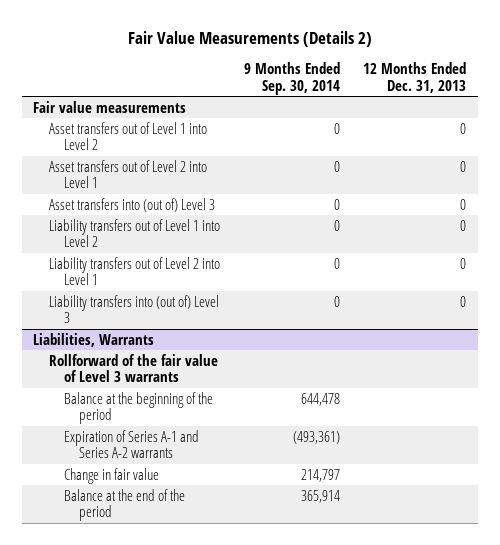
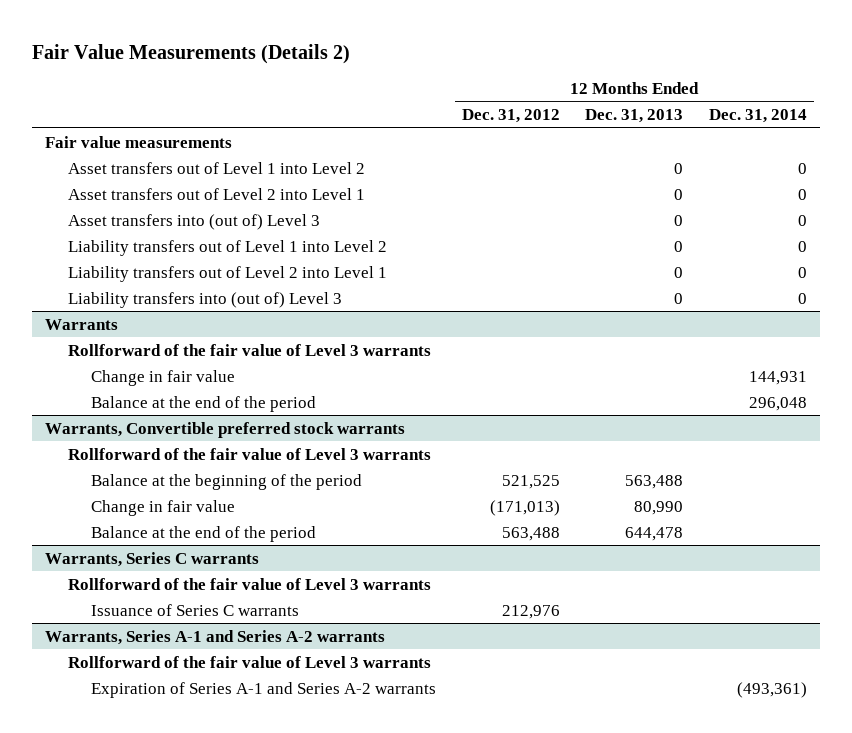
- | 9 Months Ended Sep. 30, 2014 | 12 Months Ended Dec. 31, 2013
+ | 12 Months Ended Dec. 31, 2012 | 12 Months Ended Dec. 31, 2013 | 12 Months Ended Dec. 31, 2014
- Liabilities, Warrants
+ Warrants
- Balance at the beginning of the period | 644,478 |
- Expiration of Series A-1 and Series A-2 warrants | (493,361) |
+ Warrants, Convertible preferred stock warrants
+ Rollforward of the fair value of Level 3 warrants
+ Balance at the beginning of the period | 521,525 | 563,488 |
+ Change in fair value | (171,013) | 80,990 |
+ Balance at the end of the period | 563,488 | 644,478 |
+ Warrants, Series C warrants
+ Rollforward of the fair value of Level 3 warrants
+ Issuance of Series C warrants | 212,976 | |
+ Warrants, Series A-1 and Series A-2 warrants
+ Rollforward of the fair value of Level 3 warrants
+ Expiration of Series A-1 and Series A-2 warrants | | | (493,361)

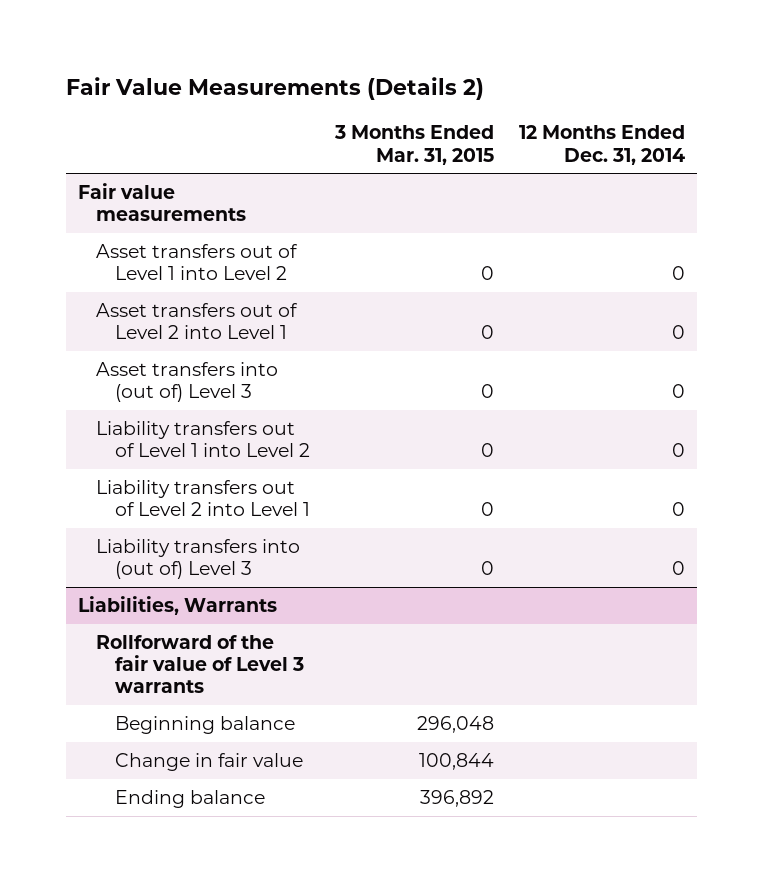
- | 12 Months Ended Dec. 31, 2012 | 12 Months Ended Dec. 31, 2013 | 12 Months Ended Dec. 31, 2014
+ | 3 Months Ended Mar. 31, 2015 | 12 Months Ended Dec. 31, 2014
- Warrants
- Rollforward of the fair value of Level 3 warrants
- Change in fair value | | | 144,931
- Balance at the end of the period | | | 296,048
- Warrants, Convertible preferred stock warrants
+ Liabilities, Warrants
- Balance at the beginning of the period | 521,525 | 563,488 |
+ Beginning balance | 296,048 |
- Balance at the end of the period | 563,488 | 644,478 |
- Warrants, Series C warrants
- Rollforward of the fair value of Level 3 warrants
- Issuance of Series C warrants | 212,976 | |
- Warrants, Series A-1 and Series A-2 warrants
- Rollforward of the fair value of Level 3 warrants
- Expiration of Series A-1 and Series A-2 warrants | | | (493,361)
+ Ending balance | 396,892 |

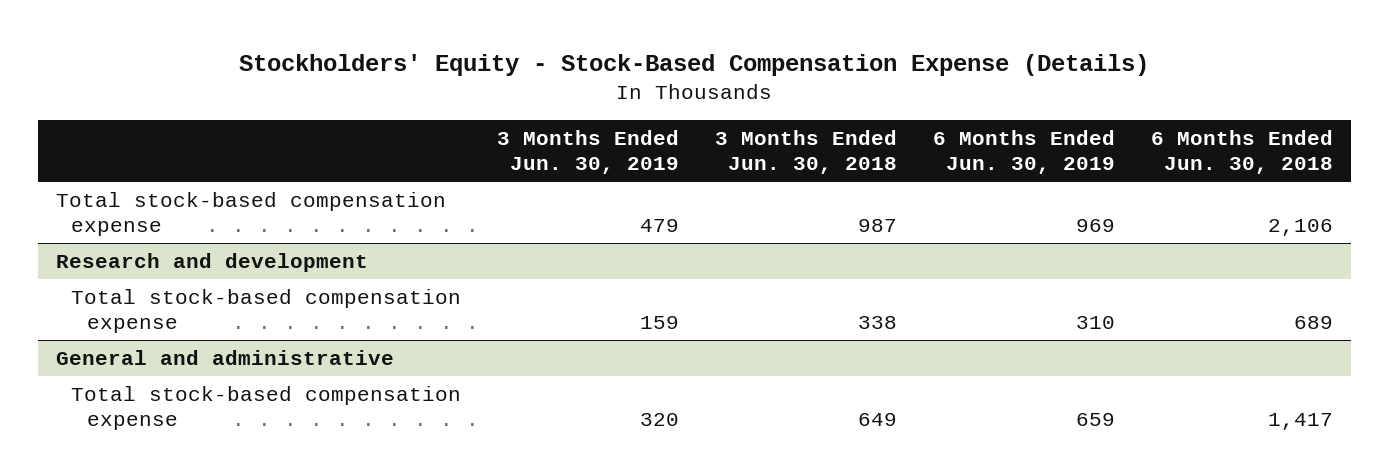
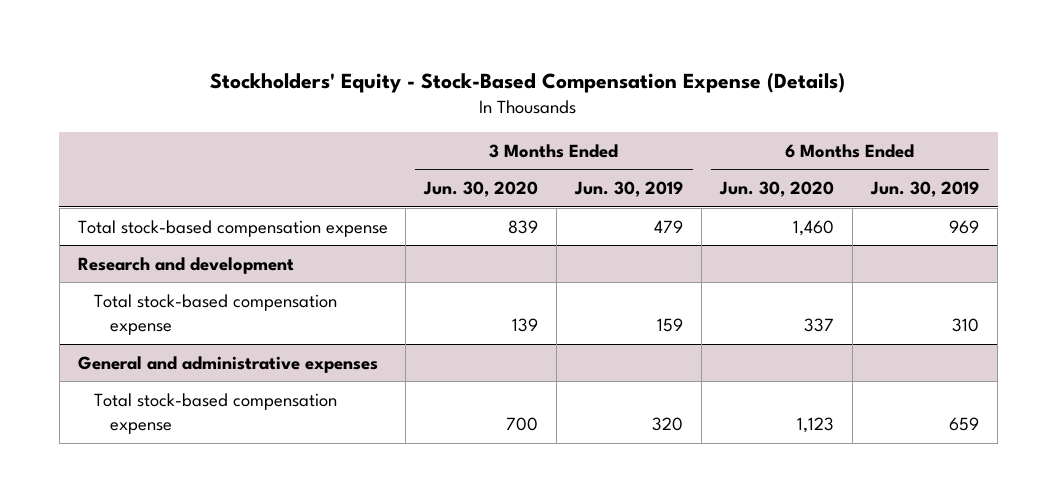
- | 3 Months Ended Jun. 30, 2019 | 3 Months Ended Jun. 30, 2018 | 6 Months Ended Jun. 30, 2019 | 6 Months Ended Jun. 30, 2018
+ | 3 Months Ended Jun. 30, 2020 | 3 Months Ended Jun. 30, 2019 | 6 Months Ended Jun. 30, 2020 | 6 Months Ended Jun. 30, 2019
- General and administrative
+ General and administrative expenses

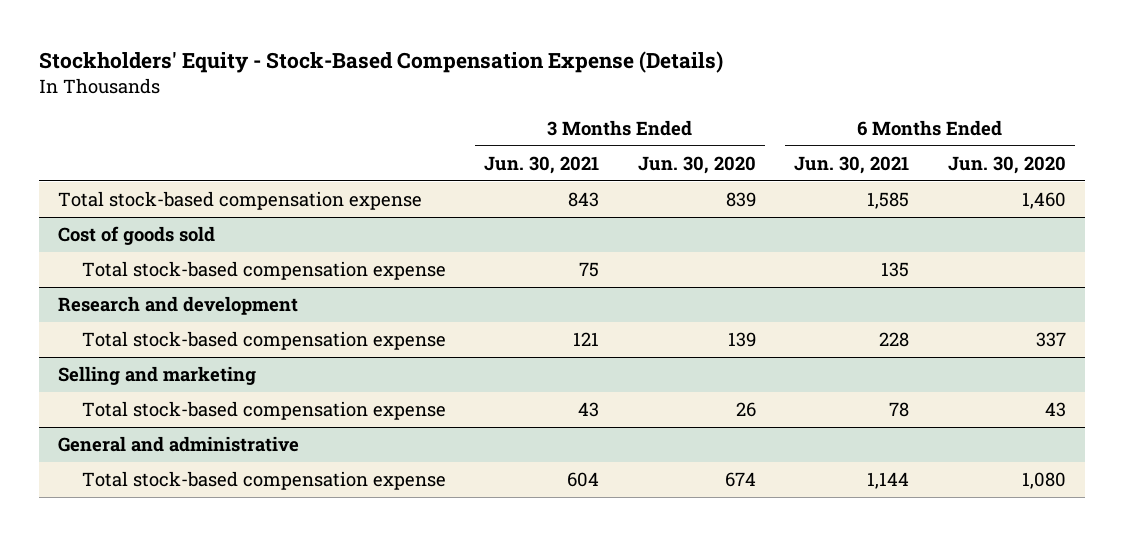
- | 3 Months Ended Jun. 30, 2020 | 3 Months Ended Jun. 30, 2019 | 6 Months Ended Jun. 30, 2020 | 6 Months Ended Jun. 30, 2019
+ | 3 Months Ended Jun. 30, 2021 | 3 Months Ended Jun. 30, 2020 | 6 Months Ended Jun. 30, 2021 | 6 Months Ended Jun. 30, 2020
+ Cost of goods sold
+ Total stock-based compensation expense | 75 | | 135 |
- General and administrative expenses
- Total stock-based compensation expense | 700 | 320 | 1,123 | 659
+ Selling and marketing
+ Total stock-based compensation expense | 43 | 26 | 78 | 43
+ General and administrative
+ Total stock-based compensation expense | 604 | 674 | 1,144 | 1,080

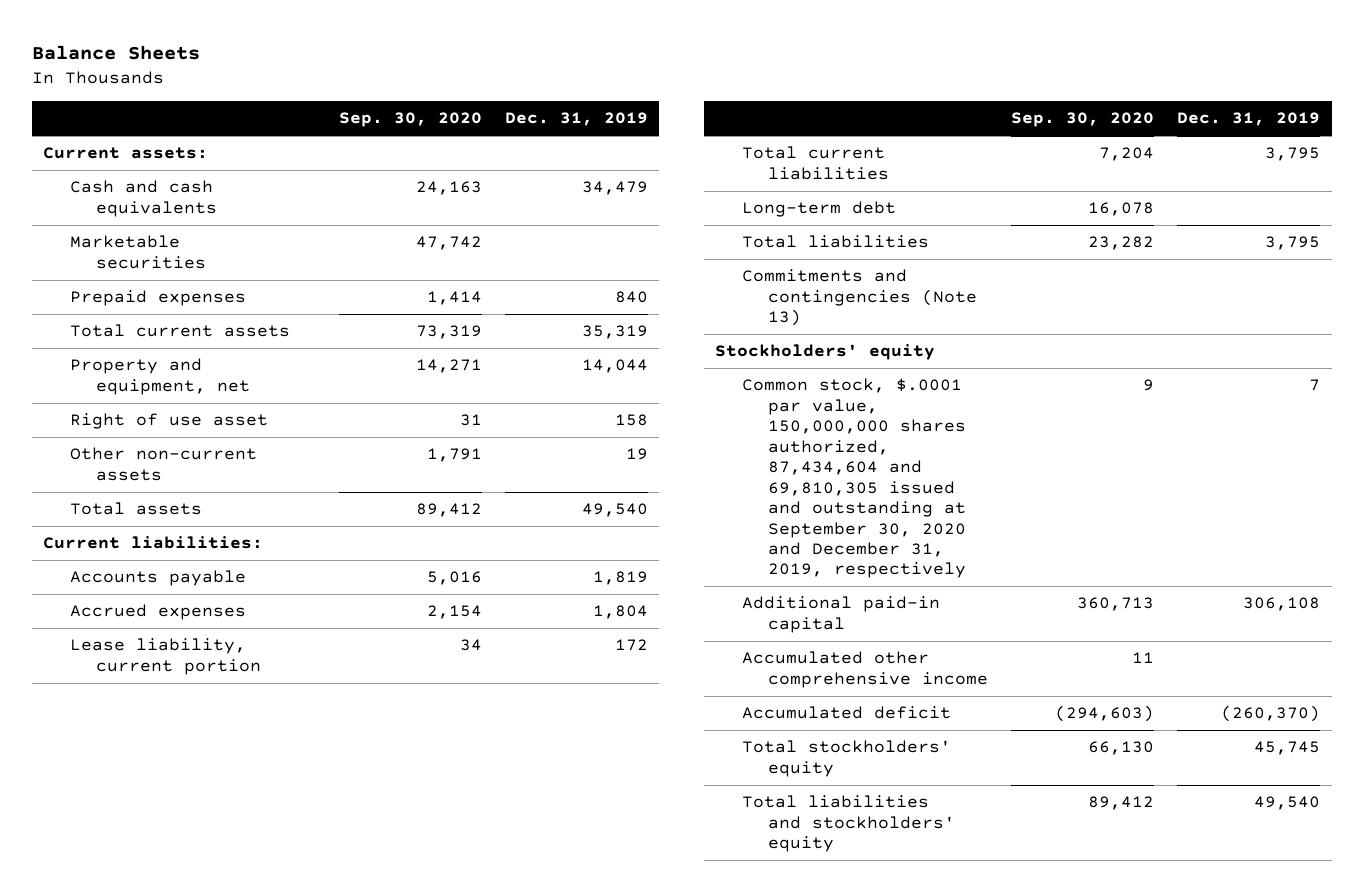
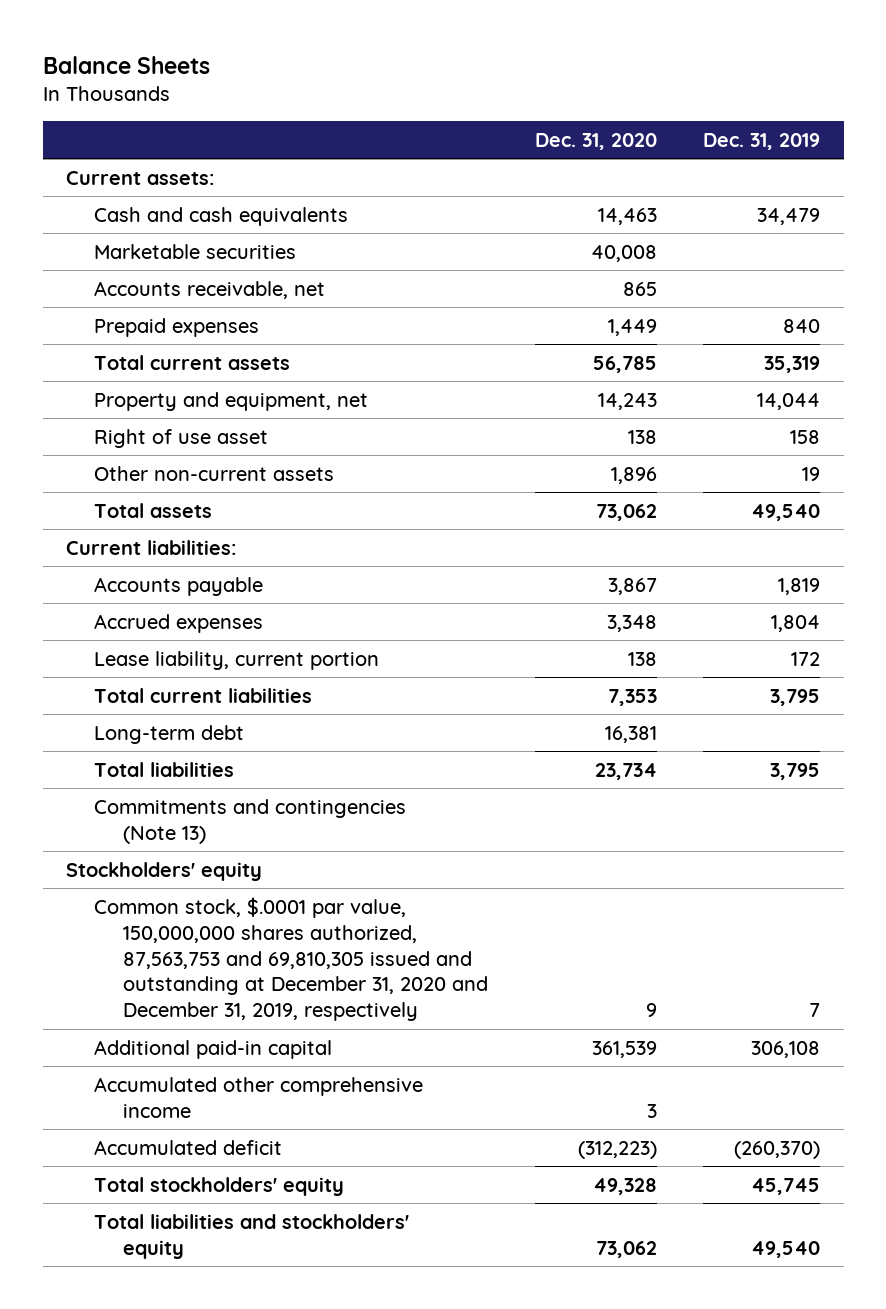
- | Sep. 30, 2020 | Dec. 31, 2019
+ | Dec. 31, 2020 | Dec. 31, 2019
+ Accounts receivable, net | 865 |
- Common stock, $.0001 par value, 150,000,000 shares authorized, 87,434,604 and 69,810,305 issued and outstanding at September 30, 2020 and December 31, 2019, respectively | 9 | 7
+ Common stock, $.0001 par value, 150,000,000 shares authorized, 87,563,753 and 69,810,305 issued and outstanding at December 31, 2020 and December 31, 2019, respectively | 9 | 7

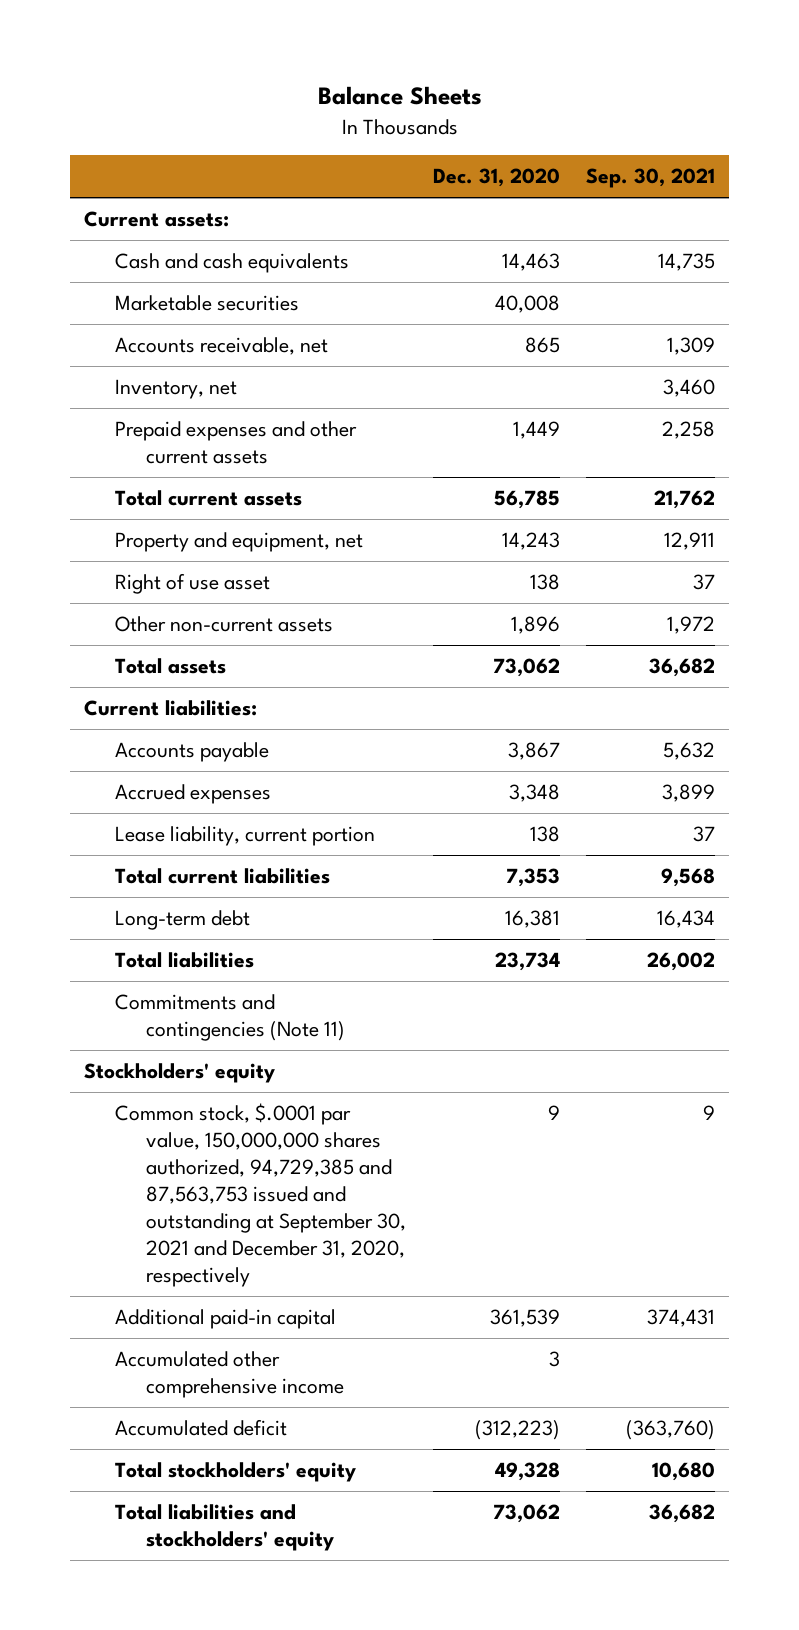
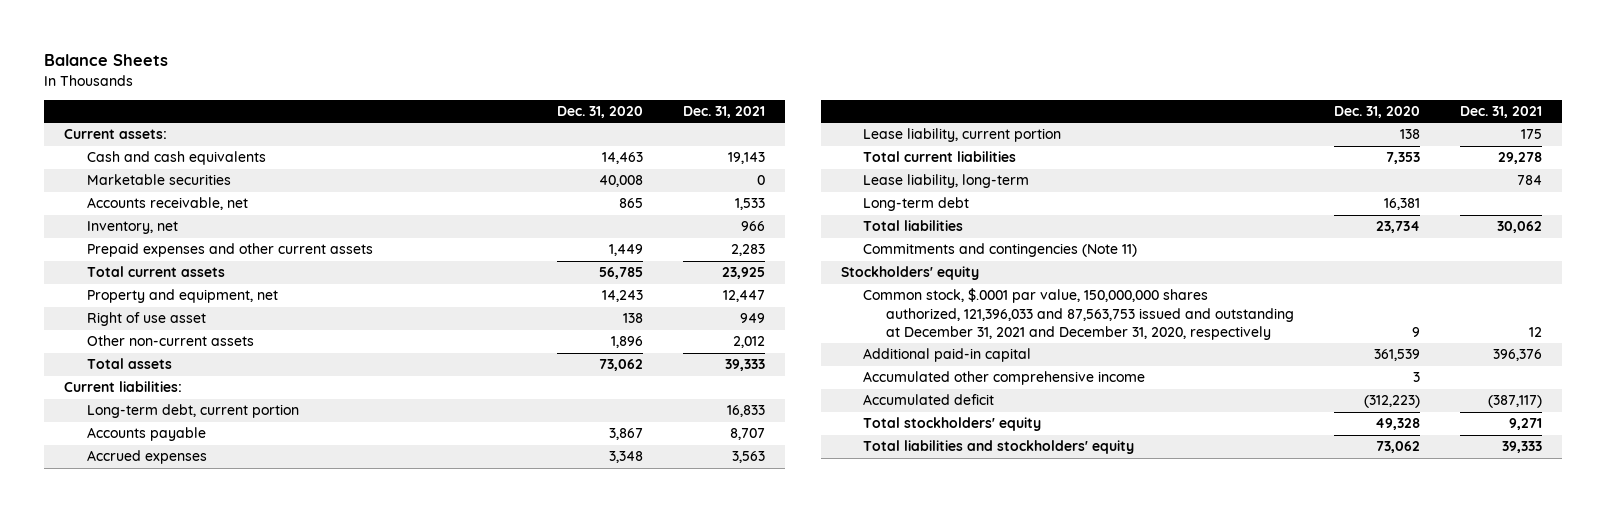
- | Dec. 31, 2020 | Sep. 30, 2021
+ | Dec. 31, 2020 | Dec. 31, 2021
+ Long-term debt, current portion | | 16,833
+ Lease liability, long-term | | 784
- Common stock, $.0001 par value, 150,000,000 shares authorized, 94,729,385 and 87,563,753 issued and outstanding at September 30, 2021 and December 31, 2020, respectively | 9 | 9
+ Common stock, $.0001 par value, 150,000,000 shares authorized, 121,396,033 and 87,563,753 issued and outstanding at December 31, 2021 and December 31, 2020, respectively | 9 | 12

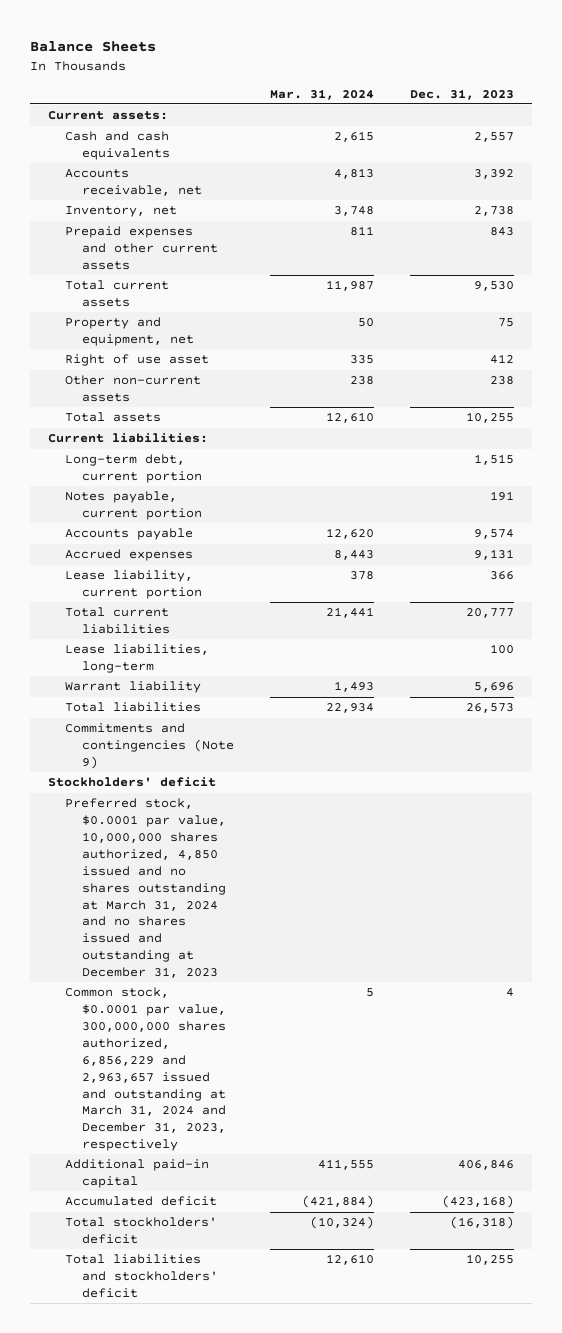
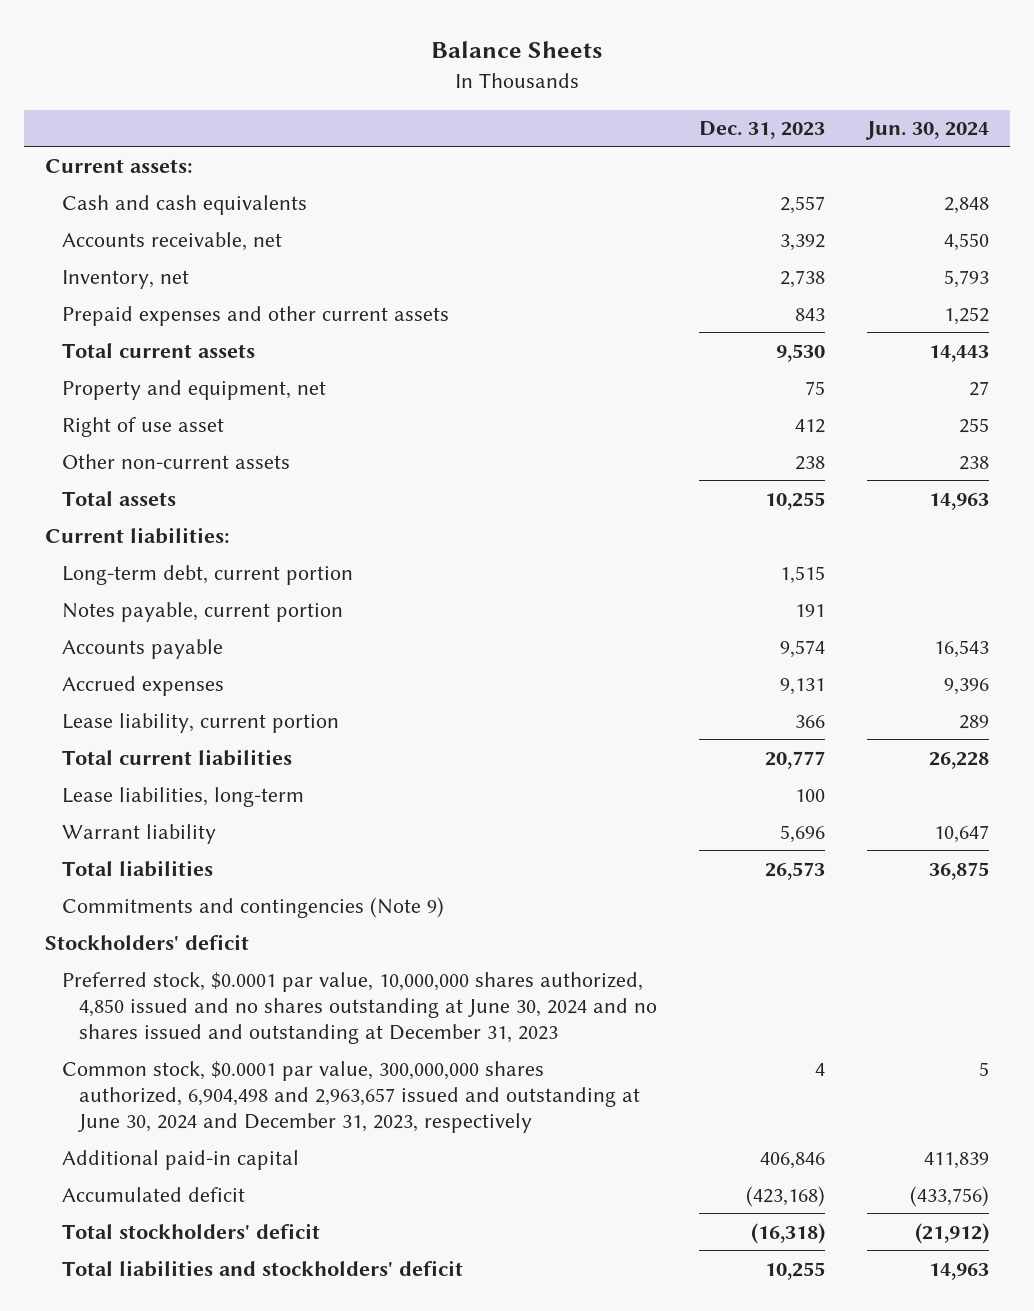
- | Mar. 31, 2024 | Dec. 31, 2023
+ | Dec. 31, 2023 | Jun. 30, 2024
- Preferred stock, $0.0001 par value, 10,000,000 shares authorized, 4,850 issued and no shares outstanding at March 31, 2024 and no shares issued and outstanding at December 31, 2023
- Common stock, $0.0001 par value, 300,000,000 shares authorized, 6,856,229 and 2,963,657 issued and outstanding at March 31, 2024 and December 31, 2023, respectively | 5 | 4
+ Preferred stock, $0.0001 par value, 10,000,000 shares authorized, 4,850 issued and no shares outstanding at June 30, 2024 and no shares issued and outstanding at December 31, 2023
+ Common stock, $0.0001 par value, 300,000,000 shares authorized, 6,904,498 and 2,963,657 issued and outstanding at June 30, 2024 and December 31, 2023, respectively | 4 | 5

